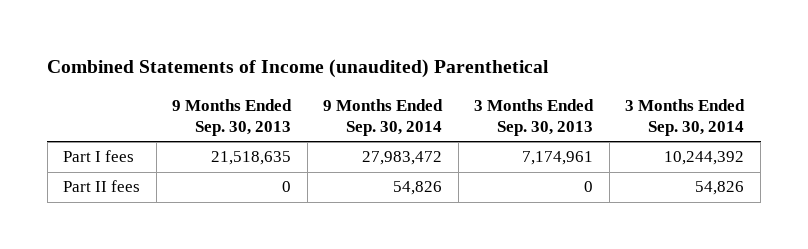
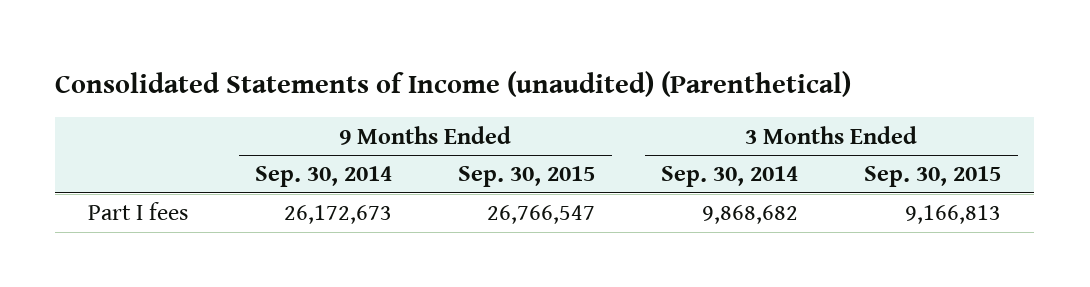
- Combined Statements of Income (unaudited) Parenthetical
+ Consolidated Statements of Income (unaudited) (Parenthetical)
- | 9 Months Ended Sep. 30, 2013 | 9 Months Ended Sep. 30, 2014 | 3 Months Ended Sep. 30, 2013 | 3 Months Ended Sep. 30, 2014
+ | 9 Months Ended Sep. 30, 2014 | 9 Months Ended Sep. 30, 2015 | 3 Months Ended Sep. 30, 2014 | 3 Months Ended Sep. 30, 2015
- Part I fees | 21,518,635 | 27,983,472 | 7,174,961 | 10,244,392
- Part II fees | 0 | 54,826 | 0 | 54,826
+ Part I fees | 26,172,673 | 26,766,547 | 9,868,682 | 9,166,813

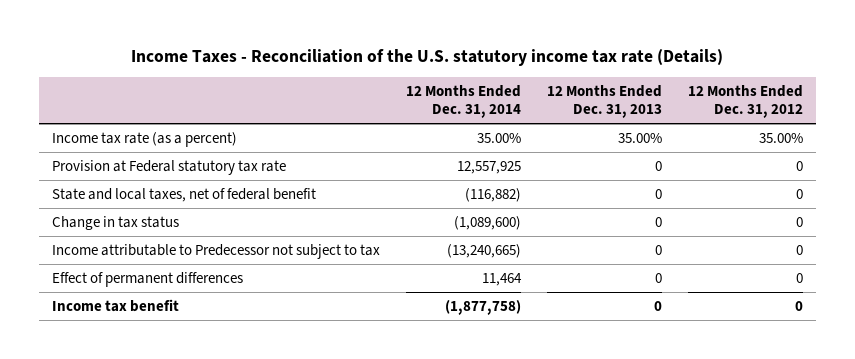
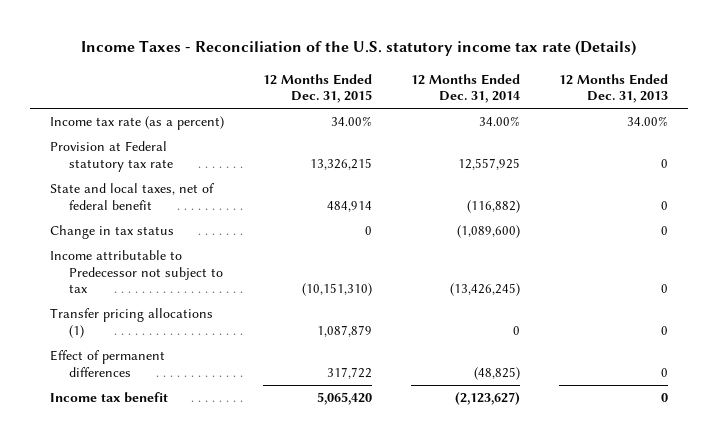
- | 12 Months Ended Dec. 31, 2014 | 12 Months Ended Dec. 31, 2013 | 12 Months Ended Dec. 31, 2012
+ | 12 Months Ended Dec. 31, 2015 | 12 Months Ended Dec. 31, 2014 | 12 Months Ended Dec. 31, 2013
- Income tax rate (as a percent) | 35.00% | 35.00% | 35.00%
+ Income tax rate (as a percent) | 34.00% | 34.00% | 34.00%
- Income attributable to Predecessor not subject to tax | (13,240,665) | 0 | 0
- Effect of permanent differences | 11,464 | 0 | 0
- Income tax benefit | (1,877,758) | 0 | 0
+ Income attributable to Predecessor not subject to tax | (10,151,310) | (13,426,245) | 0
+ Transfer pricing allocations (1) | 1,087,879 | 0 | 0
+ Effect of permanent differences | 317,722 | (48,825) | 0
+ Income tax benefit | 5,065,420 | (2,123,627) | 0

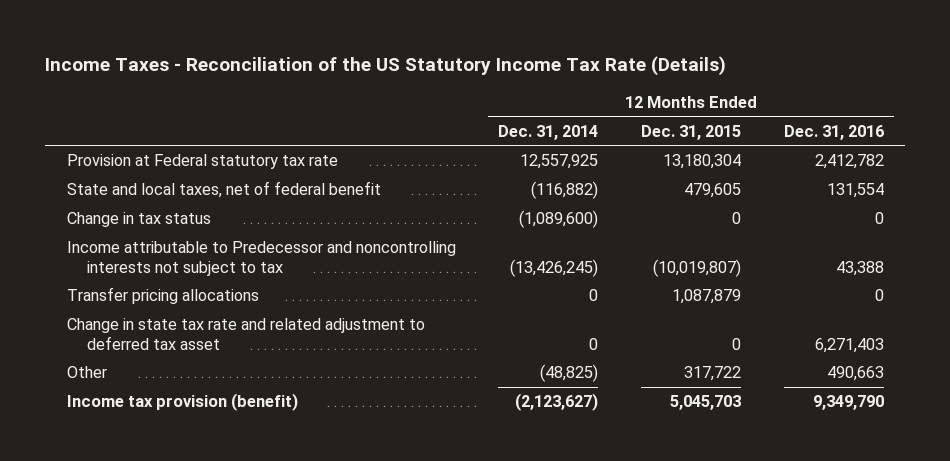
- Income Taxes - Reconciliation of the U.S. statutory income tax rate (Details)
+ Income Taxes - Reconciliation of the US Statutory Income Tax Rate (Details)
- | 12 Months Ended Dec. 31, 2015 | 12 Months Ended Dec. 31, 2014 | 12 Months Ended Dec. 31, 2013
+ | 12 Months Ended Dec. 31, 2014 | 12 Months Ended Dec. 31, 2015 | 12 Months Ended Dec. 31, 2016
- Income tax rate (as a percent) | 34.00% | 34.00% | 34.00%
- Provision at Federal statutory tax rate | 13,326,215 | 12,557,925 | 0
- State and local taxes, net of federal benefit | 484,914 | (116,882) | 0
+ Provision at Federal statutory tax rate | 12,557,925 | 13,180,304 | 2,412,782
+ State and local taxes, net of federal benefit | (116,882) | 479,605 | 131,554
- Income attributable to Predecessor not subject to tax | (10,151,310) | (13,426,245) | 0
- Transfer pricing allocations (1) | 1,087,879 | 0 | 0
- Effect of permanent differences | 317,722 | (48,825) | 0
- Income tax benefit | 5,065,420 | (2,123,627) | 0
+ Income attributable to Predecessor and noncontrolling interests not subject to tax | (13,426,245) | (10,019,807) | 43,388
+ Transfer pricing allocations | 0 | 1,087,879 | 0
+ Change in state tax rate and related adjustment to deferred tax asset | 0 | 0 | 6,271,403
+ Other | (48,825) | 317,722 | 490,663
+ Income tax provision (benefit) | (2,123,627) | 5,045,703 | 9,349,790

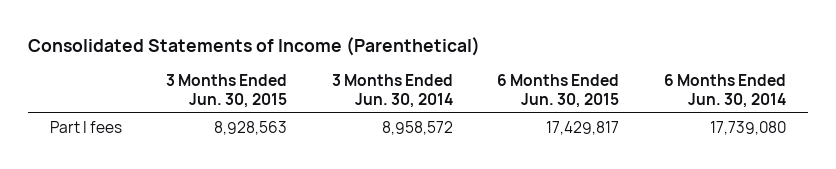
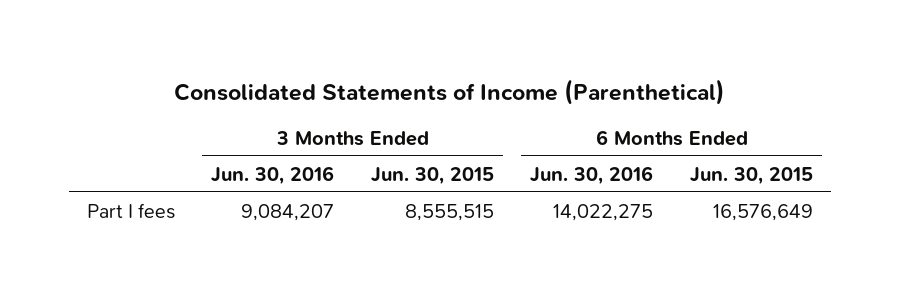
- | 3 Months Ended Jun. 30, 2015 | 3 Months Ended Jun. 30, 2014 | 6 Months Ended Jun. 30, 2015 | 6 Months Ended Jun. 30, 2014
+ | 3 Months Ended Jun. 30, 2016 | 3 Months Ended Jun. 30, 2015 | 6 Months Ended Jun. 30, 2016 | 6 Months Ended Jun. 30, 2015
- Part I fees | 8,928,563 | 8,958,572 | 17,429,817 | 17,739,080
+ Part I fees | 9,084,207 | 8,555,515 | 14,022,275 | 16,576,649

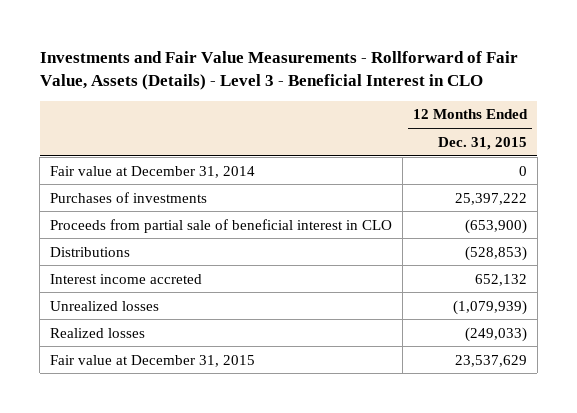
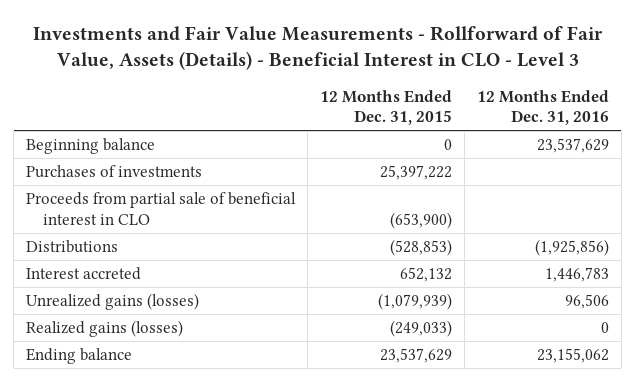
- Investments and Fair Value Measurements - Rollforward of Fair Value, Assets (Details) - Level 3 - Beneficial Interest in CLO
+ Investments and Fair Value Measurements - Rollforward of Fair Value, Assets (Details) - Beneficial Interest in CLO - Level 3
- | 12 Months Ended Dec. 31, 2015
+ | 12 Months Ended Dec. 31, 2015 | 12 Months Ended Dec. 31, 2016
- Fair value at December 31, 2014 | 0
+ Beginning balance | 0 | 23,537,629
- Interest income accreted | 652,132
- Unrealized losses | (1,079,939)
- Realized losses | (249,033)
- Fair value at December 31, 2015 | 23,537,629
+ Interest accreted | 652,132 | 1,446,783
+ Unrealized gains (losses) | (1,079,939) | 96,506
+ Realized gains (losses) | (249,033) | 0
+ Ending balance | 23,537,629 | 23,155,062

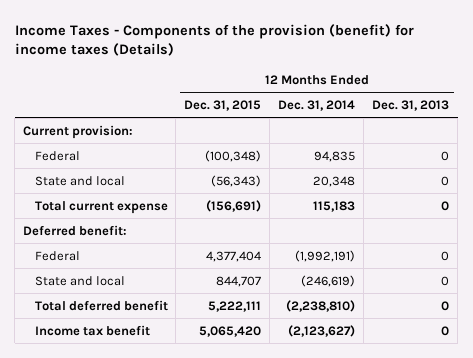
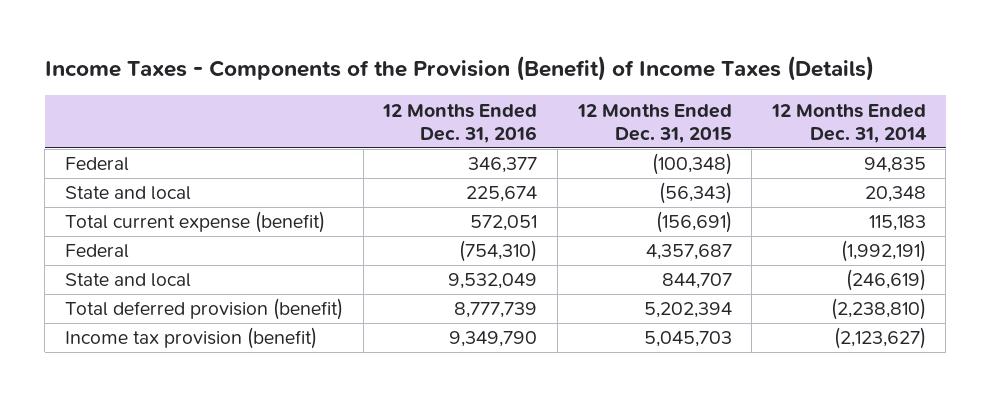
- Income Taxes - Components of the provision (benefit) for income taxes (Details)
+ Income Taxes - Components of the Provision (Benefit) of Income Taxes (Details)
- | 12 Months Ended Dec. 31, 2015 | 12 Months Ended Dec. 31, 2014 | 12 Months Ended Dec. 31, 2013
+ | 12 Months Ended Dec. 31, 2016 | 12 Months Ended Dec. 31, 2015 | 12 Months Ended Dec. 31, 2014
- Current provision:
- Total current expense | (156,691) | 115,183 | 0
- Deferred benefit:
- Federal | 4,377,404 | (1,992,191) | 0
+ Total current expense (benefit) | 572,051 | (156,691) | 115,183
+ Federal | (754,310) | 4,357,687 | (1,992,191)
- Total deferred benefit | 5,222,111 | (2,238,810) | 0
- Income tax benefit | 5,065,420 | (2,123,627) | 0
+ Total deferred provision (benefit) | 8,777,739 | 5,202,394 | (2,238,810)
+ Income tax provision (benefit) | 9,349,790 | 5,045,703 | (2,123,627)

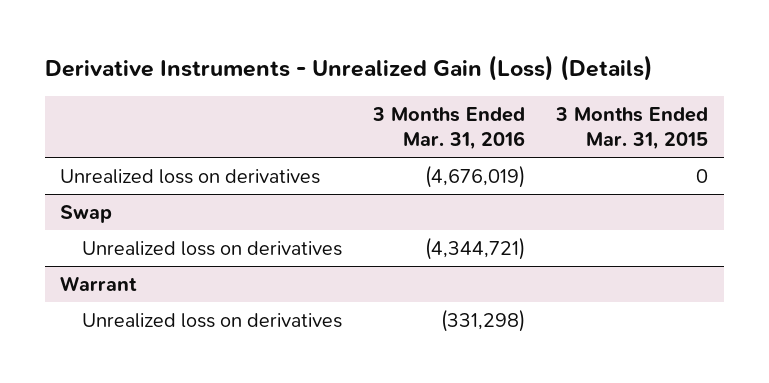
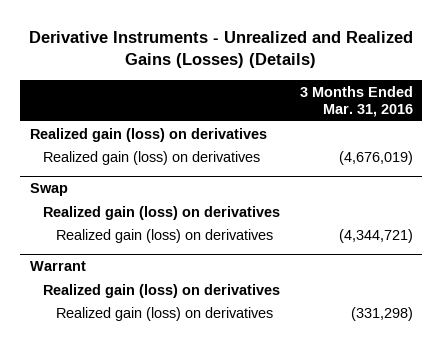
- Derivative Instruments - Unrealized Gain (Loss) (Details)
+ Derivative Instruments - Unrealized and Realized Gains (Losses) (Details)
- | 3 Months Ended Mar. 31, 2016 | 3 Months Ended Mar. 31, 2015
+ | 3 Months Ended Mar. 31, 2016
- Unrealized loss on derivatives | (4,676,019) | 0
+ Realized gain (loss) on derivatives
+ Realized gain (loss) on derivatives | (4,676,019)
@ Swap
- Unrealized loss on derivatives | (4,344,721) |
+ Realized gain (loss) on derivatives
+ Realized gain (loss) on derivatives | (4,344,721)
@ Warrant
- Unrealized loss on derivatives | (331,298) |
+ Realized gain (loss) on derivatives
+ Realized gain (loss) on derivatives | (331,298)

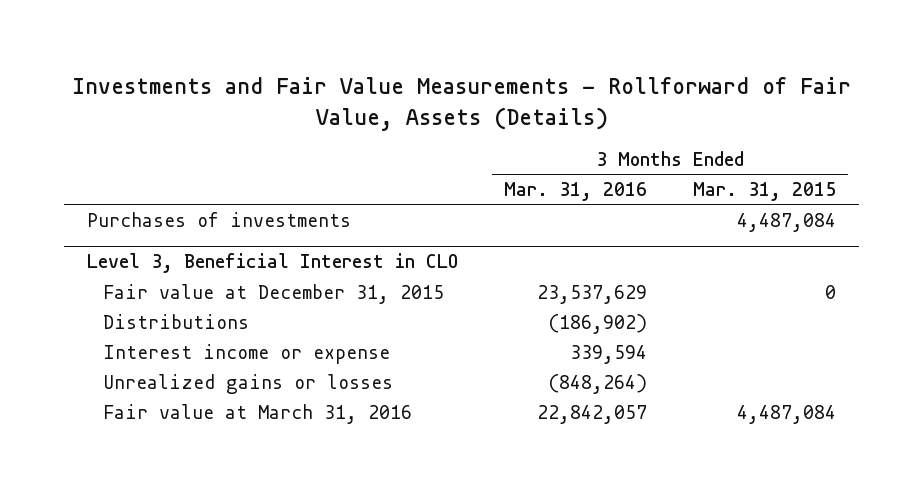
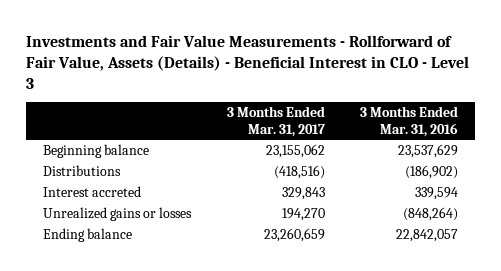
- Investments and Fair Value Measurements - Rollforward of Fair Value, Assets (Details)
+ Investments and Fair Value Measurements - Rollforward of Fair Value, Assets (Details) - Beneficial Interest in CLO - Level 3
- | 3 Months Ended Mar. 31, 2016 | 3 Months Ended Mar. 31, 2015
+ | 3 Months Ended Mar. 31, 2017 | 3 Months Ended Mar. 31, 2016
- Purchases of investments | | 4,487,084
- Level 3, Beneficial Interest in CLO
- Fair value at December 31, 2015 | 23,537,629 | 0
+ Beginning balance | 23,155,062 | 23,537,629
- Interest income or expense | 339,594 |
+ Interest accreted | 329,843 | 339,594
- Fair value at March 31, 2016 | 22,842,057 | 4,487,084
+ Ending balance | 23,260,659 | 22,842,057

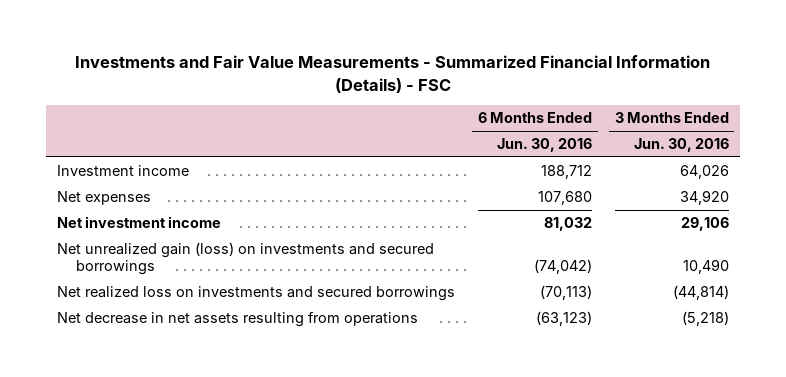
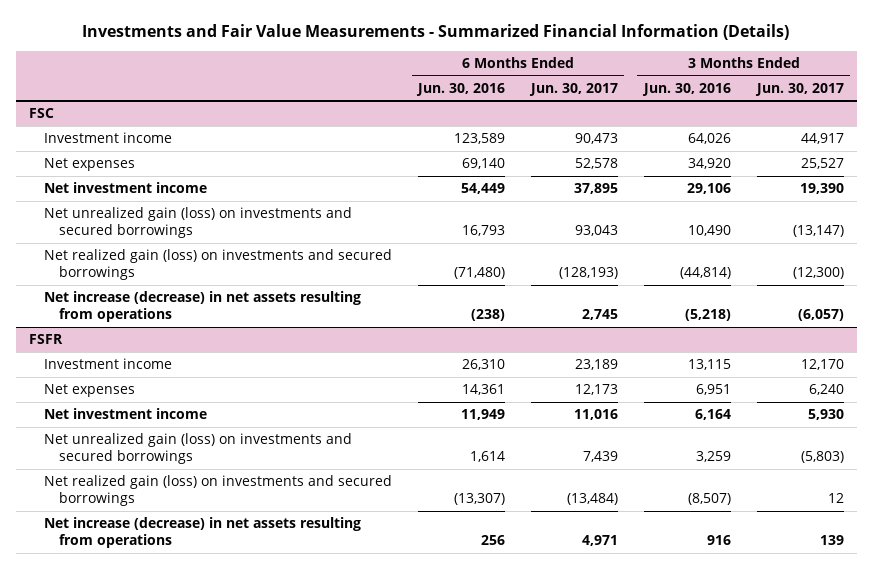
- Investments and Fair Value Measurements - Summarized Financial Information (Details) - FSC
+ Investments and Fair Value Measurements - Summarized Financial Information (Details)
- | 6 Months Ended Jun. 30, 2016 | 3 Months Ended Jun. 30, 2016
+ | 6 Months Ended Jun. 30, 2016 | 6 Months Ended Jun. 30, 2017 | 3 Months Ended Jun. 30, 2016 | 3 Months Ended Jun. 30, 2017
- Investment income | 188,712 | 64,026
- Net expenses | 107,680 | 34,920
- Net investment income | 81,032 | 29,106
- Net unrealized gain (loss) on investments and secured borrowings | (74,042) | 10,490
- Net realized loss on investments and secured borrowings | (70,113) | (44,814)
- Net decrease in net assets resulting from operations | (63,123) | (5,218)
+ FSC
+ Investment income | 123,589 | 90,473 | 64,026 | 44,917
+ Net expenses | 69,140 | 52,578 | 34,920 | 25,527
+ Net investment income | 54,449 | 37,895 | 29,106 | 19,390
+ Net unrealized gain (loss) on investments and secured borrowings | 16,793 | 93,043 | 10,490 | (13,147)
+ Net realized gain (loss) on investments and secured borrowings | (71,480) | (128,193) | (44,814) | (12,300)
+ Net increase (decrease) in net assets resulting from operations | (238) | 2,745 | (5,218) | (6,057)
+ FSFR
+ Investment income | 26,310 | 23,189 | 13,115 | 12,170
+ Net expenses | 14,361 | 12,173 | 6,951 | 6,240
+ Net investment income | 11,949 | 11,016 | 6,164 | 5,930
+ Net unrealized gain (loss) on investments and secured borrowings | 1,614 | 7,439 | 3,259 | (5,803)
+ Net realized gain (loss) on investments and secured borrowings | (13,307) | (13,484) | (8,507) | 12
+ Net increase (decrease) in net assets resulting from operations | 256 | 4,971 | 916 | 139

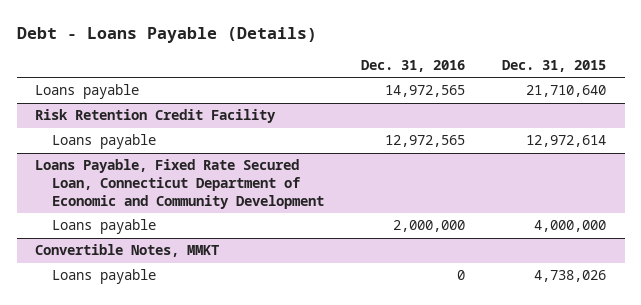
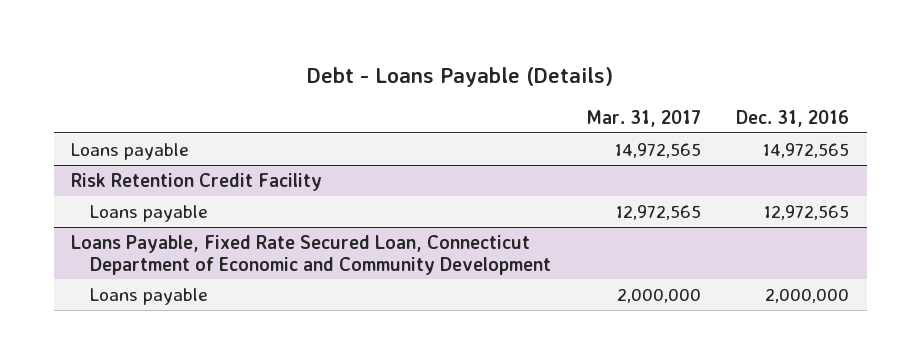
- | Dec. 31, 2016 | Dec. 31, 2015
+ | Mar. 31, 2017 | Dec. 31, 2016
- Convertible Notes, MMKT
- Loans payable | 0 | 4,738,026

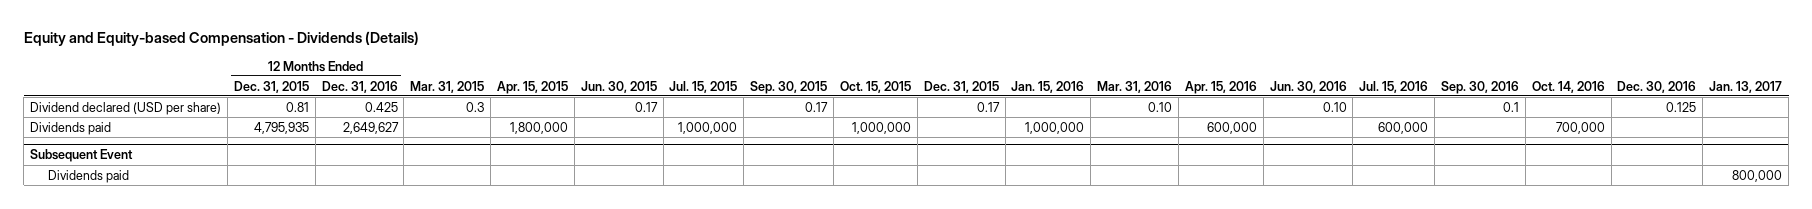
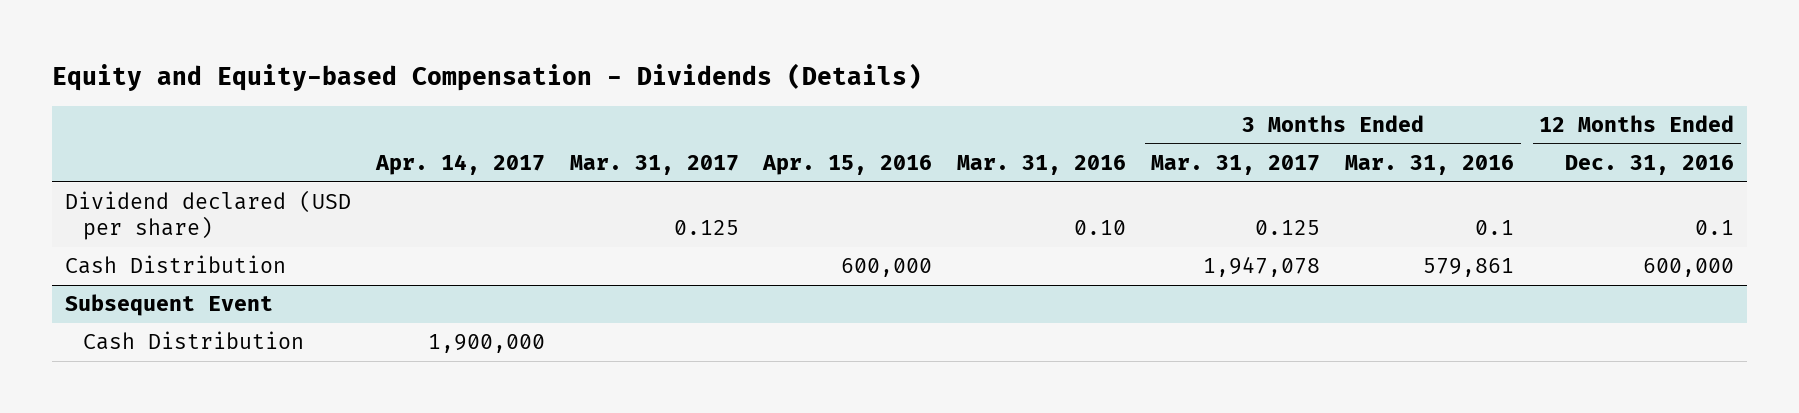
- | 12 Months Ended Dec. 31, 2015 | 12 Months Ended Dec. 31, 2016 | Mar. 31, 2015 | Apr. 15, 2015 | Jun. 30, 2015 | Jul. 15, 2015 | Sep. 30, 2015 | Oct. 15, 2015 | Dec. 31, 2015 | Jan. 15, 2016 | Mar. 31, 2016 | Apr. 15, 2016 | Jun. 30, 2016 | Jul. 15, 2016 | Sep. 30, 2016 | Oct. 14, 2016 | Dec. 30, 2016 | Jan. 13, 2017
+ | Apr. 14, 2017 | Mar. 31, 2017 | Apr. 15, 2016 | Mar. 31, 2016 | 3 Months Ended Mar. 31, 2017 | 3 Months Ended Mar. 31, 2016 | 12 Months Ended Dec. 31, 2016
- Dividend declared (USD per share) | 0.81 | 0.425 | 0.3 | | 0.17 | | 0.17 | | 0.17 | | 0.10 | | 0.10 | | 0.1 | | 0.125 |
- Dividends paid | 4,795,935 | 2,649,627 | | 1,800,000 | | 1,000,000 | | 1,000,000 | | 1,000,000 | | 600,000 | | 600,000 | | 700,000 | |
+ Dividend declared (USD per share) | | 0.125 | | 0.10 | 0.125 | 0.1 | 0.1
+ Cash Distribution | | | 600,000 | | 1,947,078 | 579,861 | 600,000
@ Subsequent Event
- Dividends paid | | | | | | | | | | | | | | | | | | 800,000
+ Cash Distribution | 1,900,000 | | | | | |

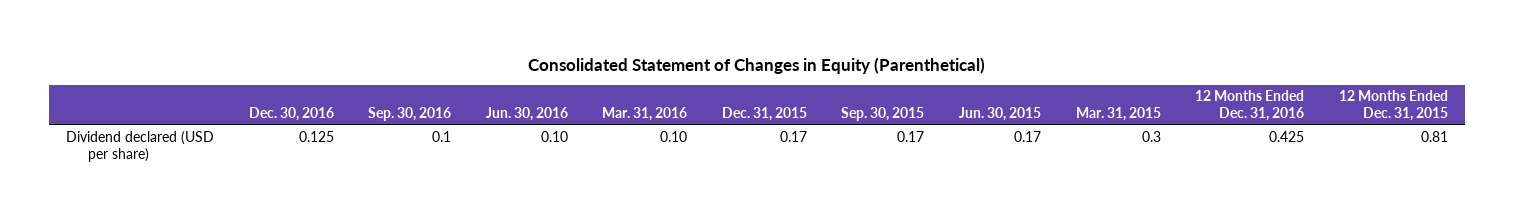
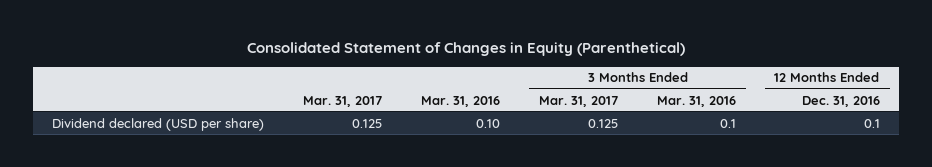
- | Dec. 30, 2016 | Sep. 30, 2016 | Jun. 30, 2016 | Mar. 31, 2016 | Dec. 31, 2015 | Sep. 30, 2015 | Jun. 30, 2015 | Mar. 31, 2015 | 12 Months Ended Dec. 31, 2016 | 12 Months Ended Dec. 31, 2015
+ | Mar. 31, 2017 | Mar. 31, 2016 | 3 Months Ended Mar. 31, 2017 | 3 Months Ended Mar. 31, 2016 | 12 Months Ended Dec. 31, 2016
- Dividend declared (USD per share) | 0.125 | 0.1 | 0.10 | 0.10 | 0.17 | 0.17 | 0.17 | 0.3 | 0.425 | 0.81
+ Dividend declared (USD per share) | 0.125 | 0.10 | 0.125 | 0.1 | 0.1

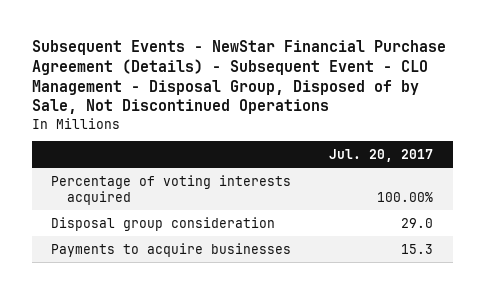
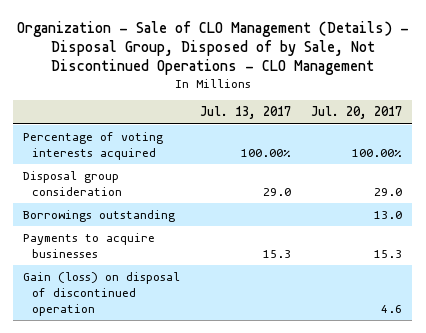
- Subsequent Events - NewStar Financial Purchase Agreement (Details) - Subsequent Event - CLO Management - Disposal Group, Disposed of by Sale, Not Discontinued Operations
+ Organization - Sale of CLO Management (Details) - Disposal Group, Disposed of by Sale, Not Discontinued Operations - CLO Management
- | Jul. 20, 2017
+ | Jul. 13, 2017 | Jul. 20, 2017
+ Borrowings outstanding | | 13.0
+ Gain (loss) on disposal of discontinued operation | | 4.6

